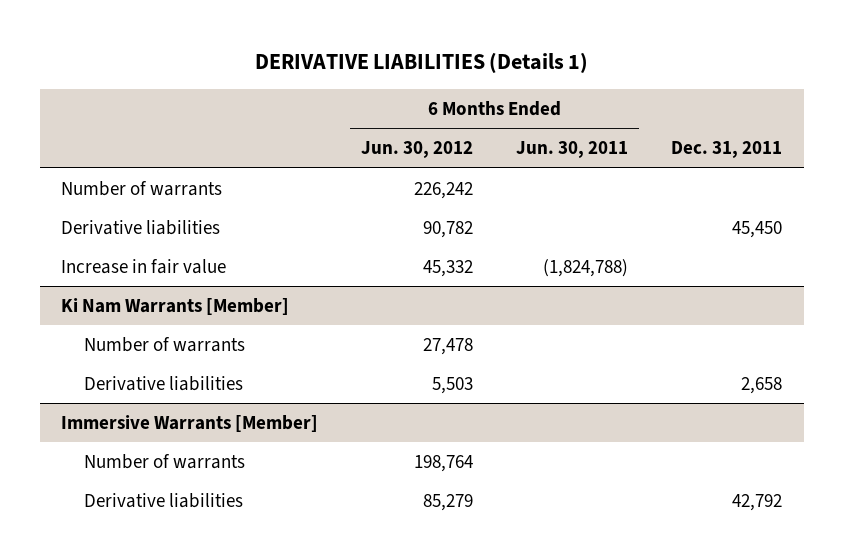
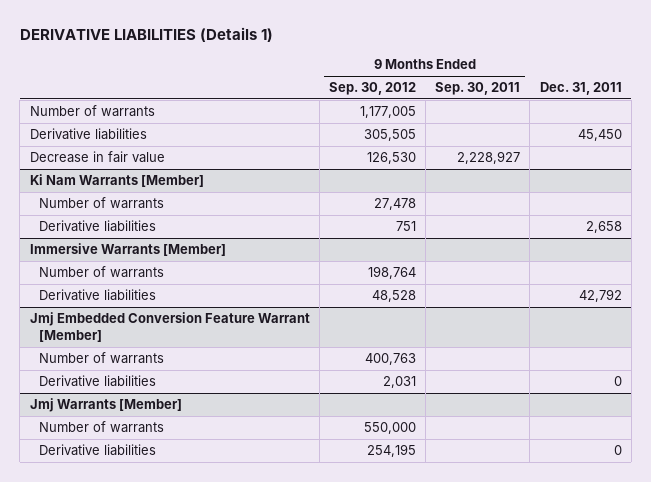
- | 6 Months Ended Jun. 30, 2012 | 6 Months Ended Jun. 30, 2011 | Dec. 31, 2011
+ | 9 Months Ended Sep. 30, 2012 | 9 Months Ended Sep. 30, 2011 | Dec. 31, 2011
- Increase in fair value | 45,332 | (1,824,788) |
+ Decrease in fair value | 126,530 | 2,228,927 |
+ Jmj Embedded Conversion Feature Warrant [Member]
+ Number of warrants | 400,763 | |
+ Derivative liabilities | 2,031 | | 0
+ Jmj Warrants [Member]
+ Number of warrants | 550,000 | |
+ Derivative liabilities | 254,195 | | 0

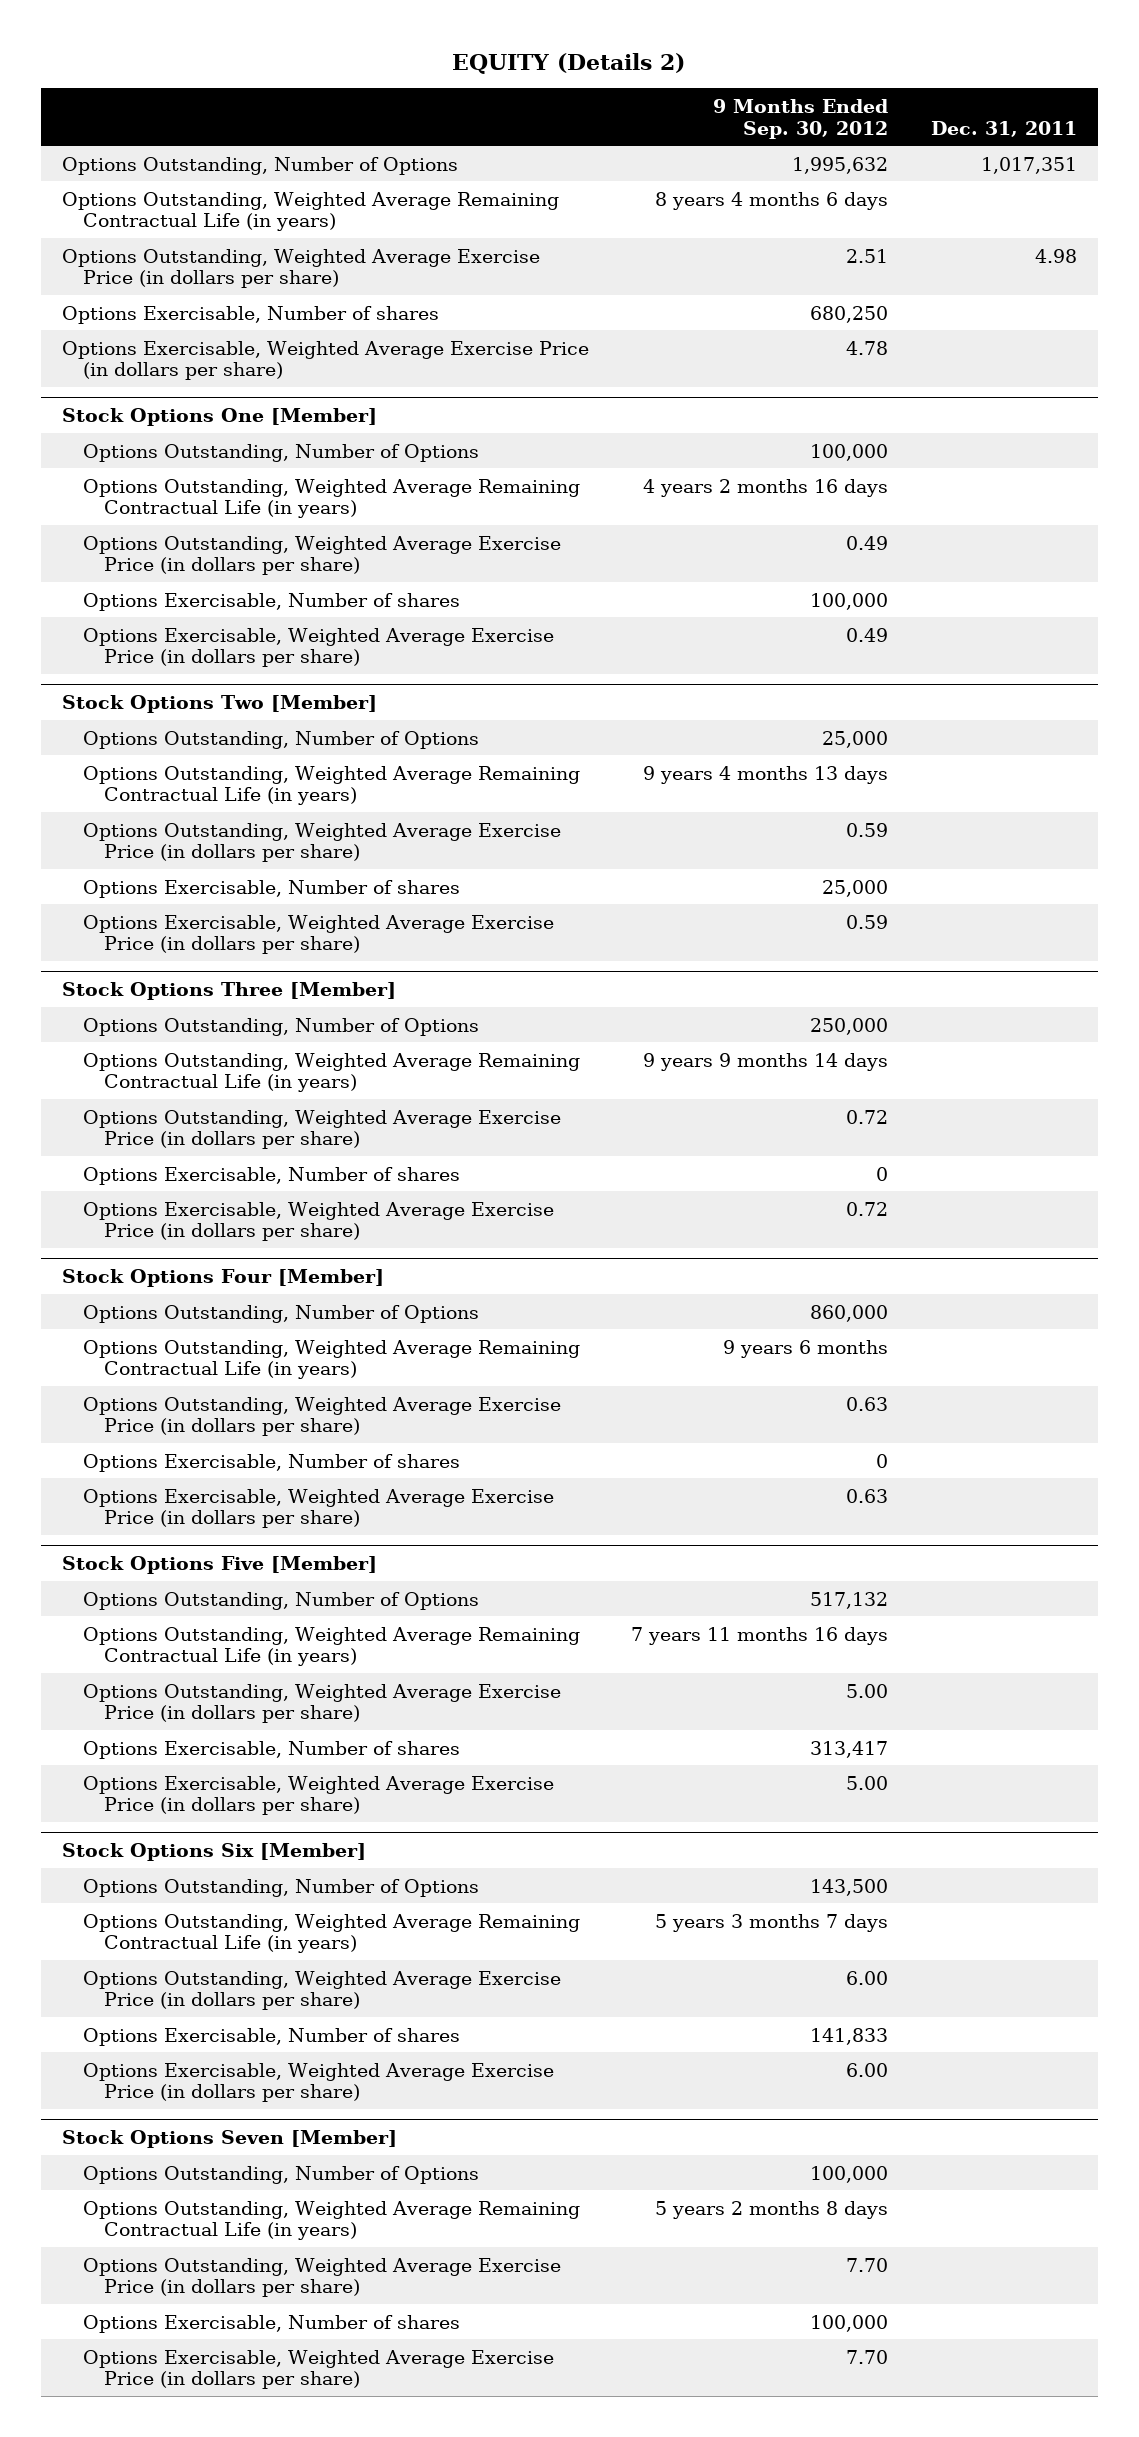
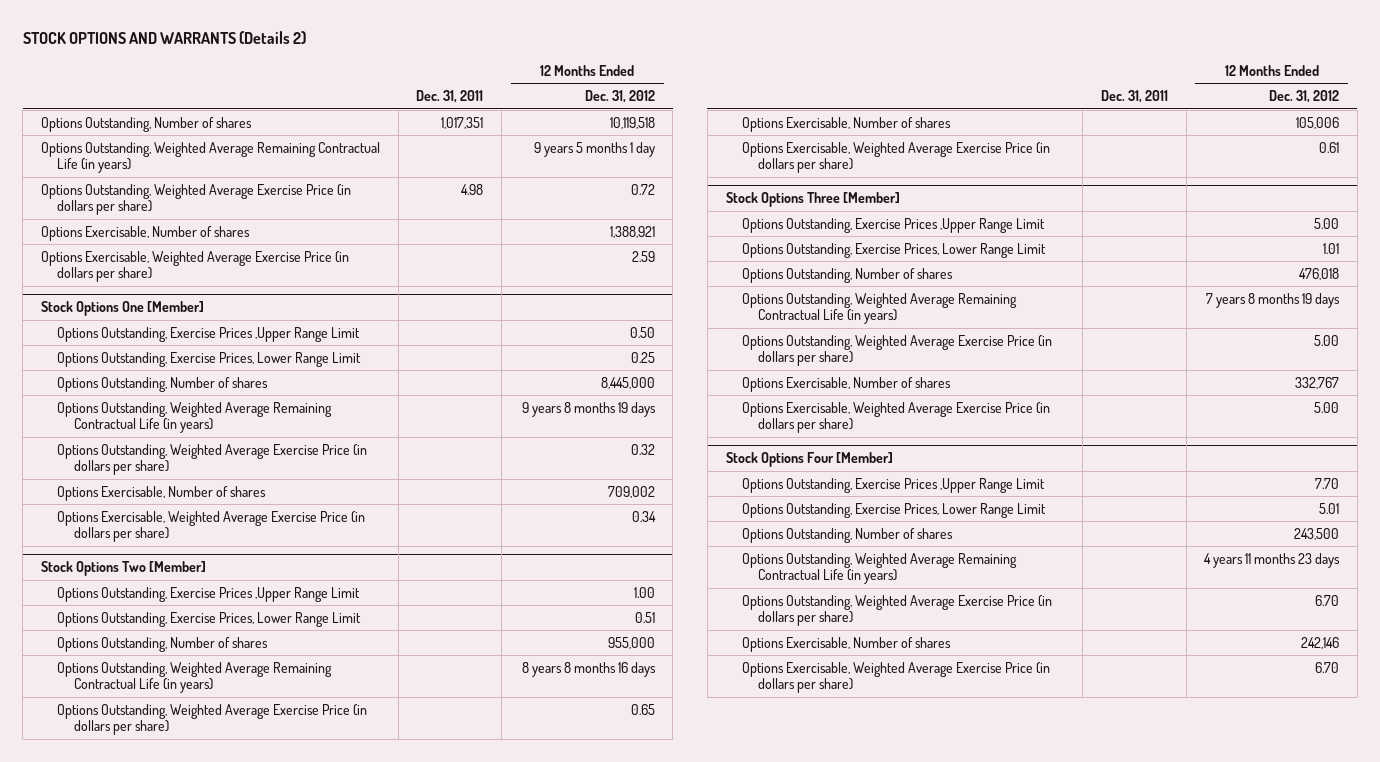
- EQUITY (Details 2)
+ STOCK OPTIONS AND WARRANTS (Details 2)
- | 9 Months Ended Sep. 30, 2012 | Dec. 31, 2011
+ | Dec. 31, 2011 | 12 Months Ended Dec. 31, 2012
- Options Outstanding, Number of Options | 1,995,632 | 1,017,351
+ Options Outstanding, Number of shares | 1,017,351 | 10,119,518
@ Stock Options One [Member]
- Options Outstanding, Number of Options | 100,000 |
+ Options Outstanding, Exercise Prices ,Upper Range Limit | | 0.50
+ Options Outstanding, Exercise Prices, Lower Range Limit | | 0.25
+ Options Outstanding, Number of shares | | 8,445,000
@ Stock Options Two [Member]
- Options Outstanding, Number of Options | 25,000 |
+ Options Outstanding, Exercise Prices ,Upper Range Limit | | 1.00
+ Options Outstanding, Exercise Prices, Lower Range Limit | | 0.51
+ Options Outstanding, Number of shares | | 955,000
@ Stock Options Three [Member]
- Options Outstanding, Number of Options | 250,000 |
+ Options Outstanding, Exercise Prices ,Upper Range Limit | | 5.00
+ Options Outstanding, Exercise Prices, Lower Range Limit | | 1.01
+ Options Outstanding, Number of shares | | 476,018
@ Stock Options Four [Member]
- Options Outstanding, Number of Options | 860,000 |
+ Options Outstanding, Exercise Prices ,Upper Range Limit | | 7.70
+ Options Outstanding, Exercise Prices, Lower Range Limit | | 5.01
+ Options Outstanding, Number of shares | | 243,500
- Stock Options Five [Member]
- Options Outstanding, Number of Options | 517,132 |
- Options Outstanding, Weighted Average Remaining Contractual Life (in years) | 7 years 11 months 16 days |
- Options Outstanding, Weighted Average Exercise Price (in dollars per share) | 5.00 |
- Options Exercisable, Number of shares | 313,417 |
- Options Exercisable, Weighted Average Exercise Price (in dollars per share) | 5.00 |
- Stock Options Six [Member]
- Options Outstanding, Number of Options | 143,500 |
- Options Outstanding, Weighted Average Remaining Contractual Life (in years) | 5 years 3 months 7 days |
- Options Outstanding, Weighted Average Exercise Price (in dollars per share) | 6.00 |
- Options Exercisable, Number of shares | 141,833 |
- Options Exercisable, Weighted Average Exercise Price (in dollars per share) | 6.00 |
- Stock Options Seven [Member]
- Options Outstanding, Number of Options | 100,000 |
- Options Outstanding, Weighted Average Remaining Contractual Life (in years) | 5 years 2 months 8 days |
- Options Outstanding, Weighted Average Exercise Price (in dollars per share) | 7.70 |
- Options Exercisable, Number of shares | 100,000 |
- Options Exercisable, Weighted Average Exercise Price (in dollars per share) | 7.70 |

